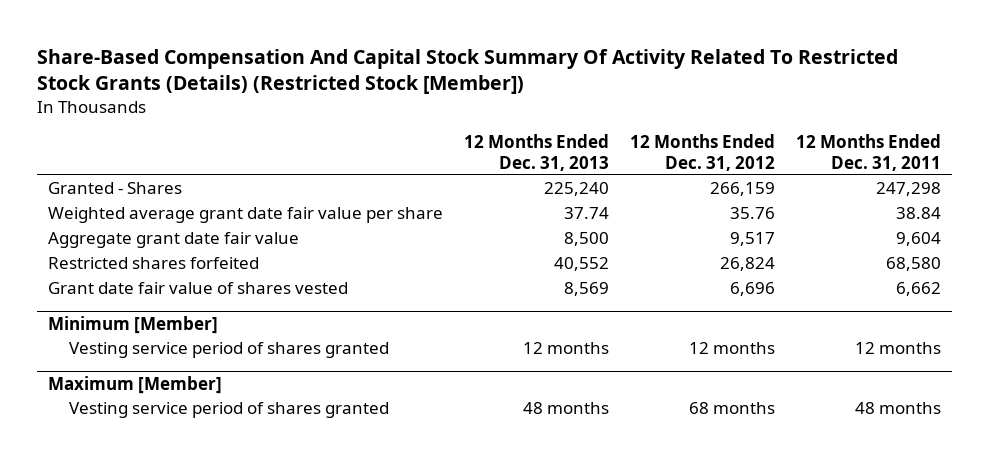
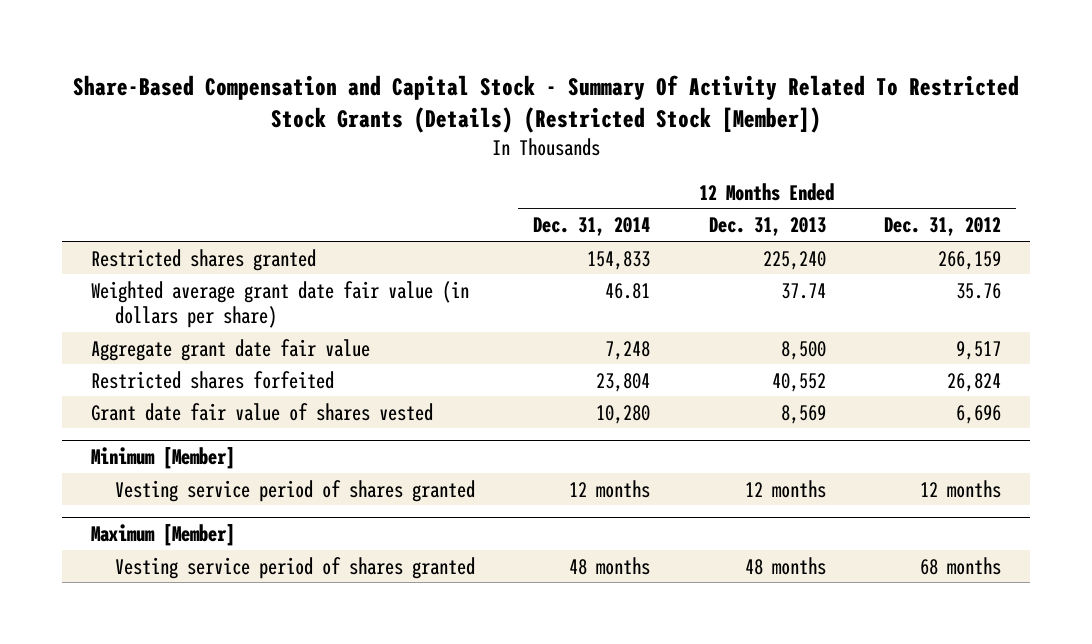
- Share-Based Compensation And Capital Stock Summary Of Activity Related To Restricted Stock Grants (Details) (Restricted Stock [Member])
+ Share-Based Compensation and Capital Stock - Summary Of Activity Related To Restricted Stock Grants (Details) (Restricted Stock [Member])
- | 12 Months Ended Dec. 31, 2013 | 12 Months Ended Dec. 31, 2012 | 12 Months Ended Dec. 31, 2011
+ | 12 Months Ended Dec. 31, 2014 | 12 Months Ended Dec. 31, 2013 | 12 Months Ended Dec. 31, 2012
- Granted - Shares | 225,240 | 266,159 | 247,298
- Weighted average grant date fair value per share | 37.74 | 35.76 | 38.84
+ Restricted shares granted | 154,833 | 225,240 | 266,159
+ Weighted average grant date fair value (in dollars per share) | 46.81 | 37.74 | 35.76

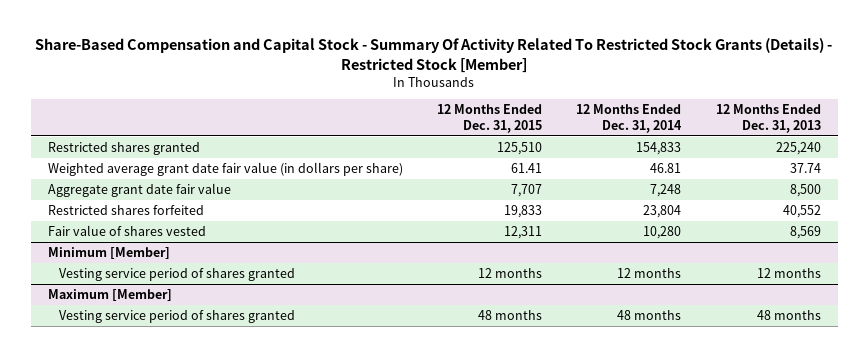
- Share-Based Compensation and Capital Stock - Summary Of Activity Related To Restricted Stock Grants (Details) (Restricted Stock [Member])
+ Share-Based Compensation and Capital Stock - Summary Of Activity Related To Restricted Stock Grants (Details) - Restricted Stock [Member]
- | 12 Months Ended Dec. 31, 2014 | 12 Months Ended Dec. 31, 2013 | 12 Months Ended Dec. 31, 2012
+ | 12 Months Ended Dec. 31, 2015 | 12 Months Ended Dec. 31, 2014 | 12 Months Ended Dec. 31, 2013
- Grant date fair value of shares vested | 10,280 | 8,569 | 6,696
+ Fair value of shares vested | 12,311 | 10,280 | 8,569

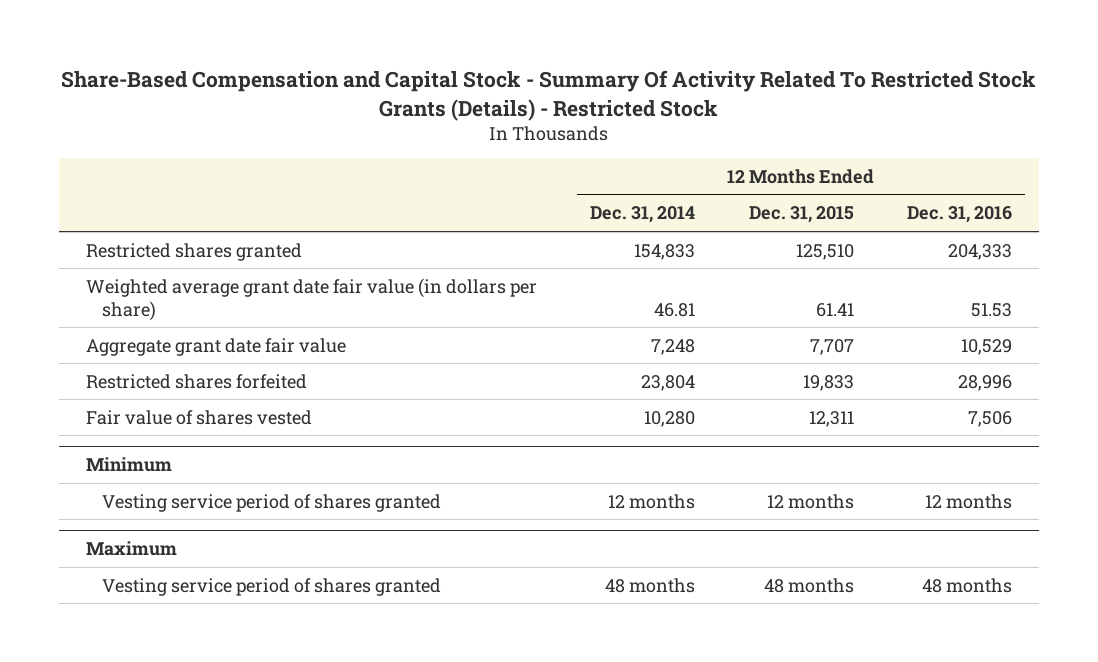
- Share-Based Compensation and Capital Stock - Summary Of Activity Related To Restricted Stock Grants (Details) - Restricted Stock [Member]
+ Share-Based Compensation and Capital Stock - Summary Of Activity Related To Restricted Stock Grants (Details) - Restricted Stock
- | 12 Months Ended Dec. 31, 2015 | 12 Months Ended Dec. 31, 2014 | 12 Months Ended Dec. 31, 2013
+ | 12 Months Ended Dec. 31, 2014 | 12 Months Ended Dec. 31, 2015 | 12 Months Ended Dec. 31, 2016
- Minimum [Member]
+ Minimum
- Maximum [Member]
+ Maximum

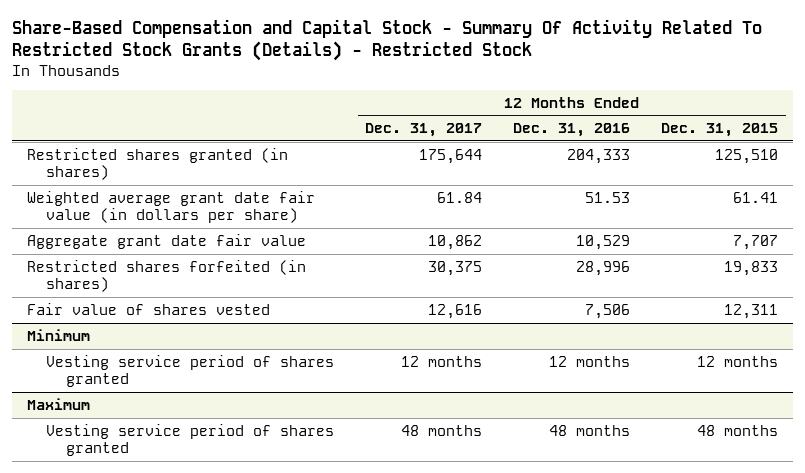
- | 12 Months Ended Dec. 31, 2014 | 12 Months Ended Dec. 31, 2015 | 12 Months Ended Dec. 31, 2016
+ | 12 Months Ended Dec. 31, 2017 | 12 Months Ended Dec. 31, 2016 | 12 Months Ended Dec. 31, 2015
- Restricted shares granted | 154,833 | 125,510 | 204,333
+ Restricted shares granted (in shares) | 175,644 | 204,333 | 125,510
- Restricted shares forfeited | 23,804 | 19,833 | 28,996
+ Restricted shares forfeited (in shares) | 30,375 | 28,996 | 19,833

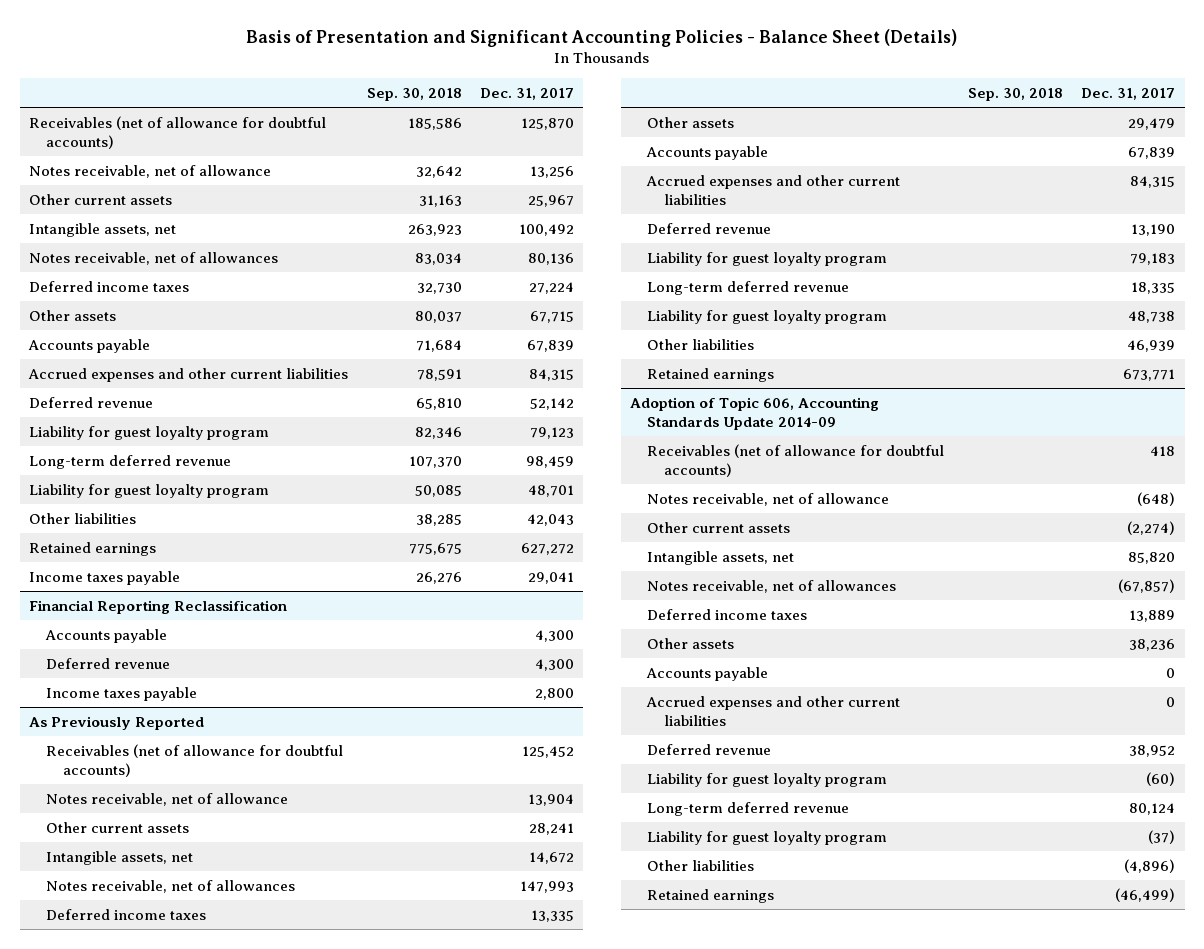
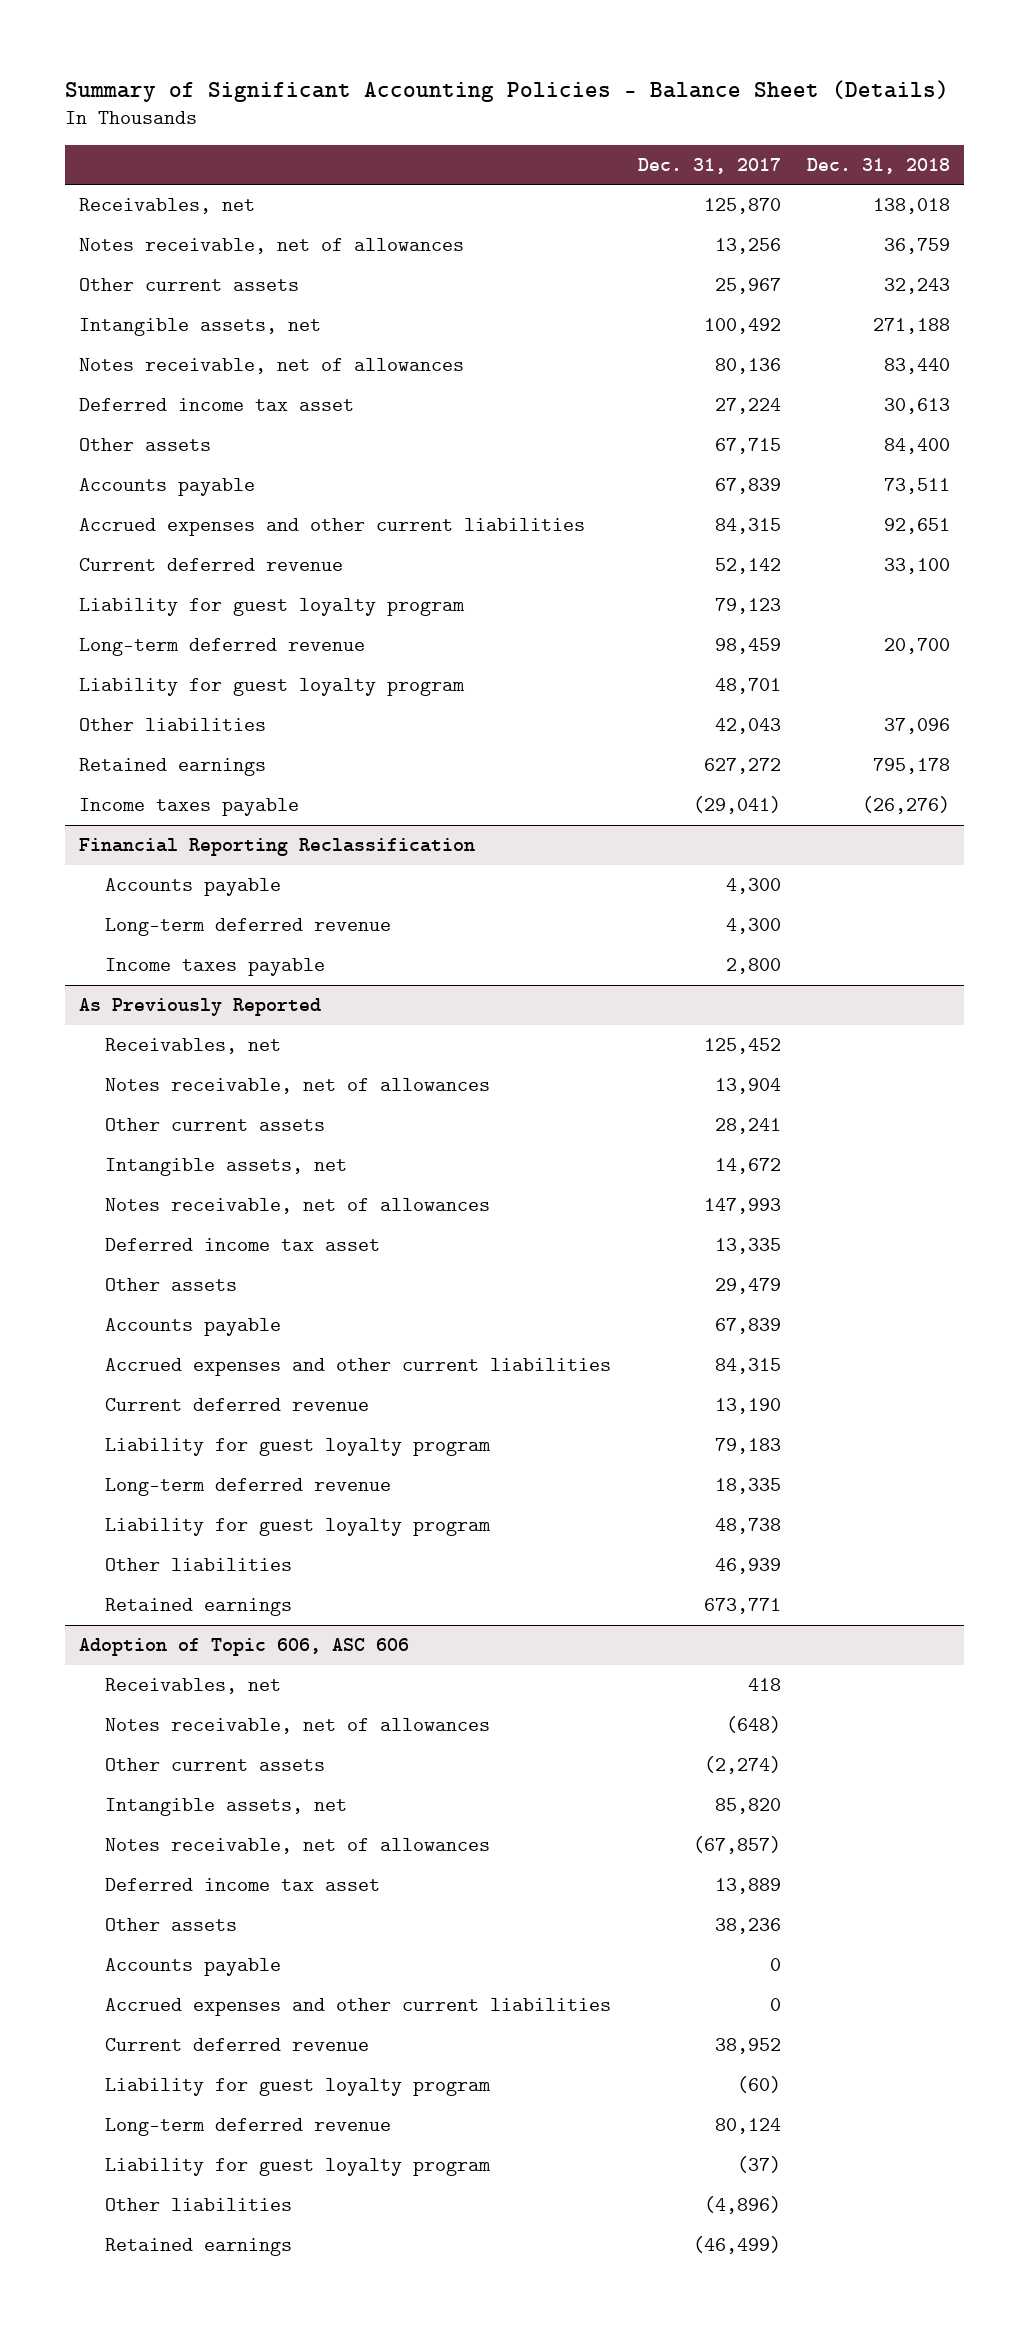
- Basis of Presentation and Significant Accounting Policies - Balance Sheet (Details)
+ Summary of Significant Accounting Policies - Balance Sheet (Details)
- | Sep. 30, 2018 | Dec. 31, 2017
+ | Dec. 31, 2017 | Dec. 31, 2018
- Receivables (net of allowance for doubtful accounts) | 185,586 | 125,870
- Notes receivable, net of allowance | 32,642 | 13,256
+ Receivables, net | 125,870 | 138,018
+ Notes receivable, net of allowances | 13,256 | 36,759
- Deferred income taxes | 32,730 | 27,224
+ Deferred income tax asset | 27,224 | 30,613
- Deferred revenue | 65,810 | 52,142
+ Current deferred revenue | 52,142 | 33,100
- Income taxes payable | 26,276 | 29,041
+ Income taxes payable | (29,041) | (26,276)
@ Financial Reporting Reclassification
- Deferred revenue | | 4,300
+ Long-term deferred revenue | 4,300 |
@ As Previously Reported
- Receivables (net of allowance for doubtful accounts) | | 125,452
- Notes receivable, net of allowance | | 13,904
+ Receivables, net | 125,452 |
+ Notes receivable, net of allowances | 13,904 |
- Deferred income taxes | | 13,335
+ Deferred income tax asset | 13,335 |
- Deferred revenue | | 13,190
+ Current deferred revenue | 13,190 |
- Adoption of Topic 606, Accounting Standards Update 2014-09
- Receivables (net of allowance for doubtful accounts) | | 418
- Notes receivable, net of allowance | | (648)
+ Adoption of Topic 606, ASC 606
+ Receivables, net | 418 |
+ Notes receivable, net of allowances | (648) |
- Deferred income taxes | | 13,889
+ Deferred income tax asset | 13,889 |
- Deferred revenue | | 38,952
+ Current deferred revenue | 38,952 |

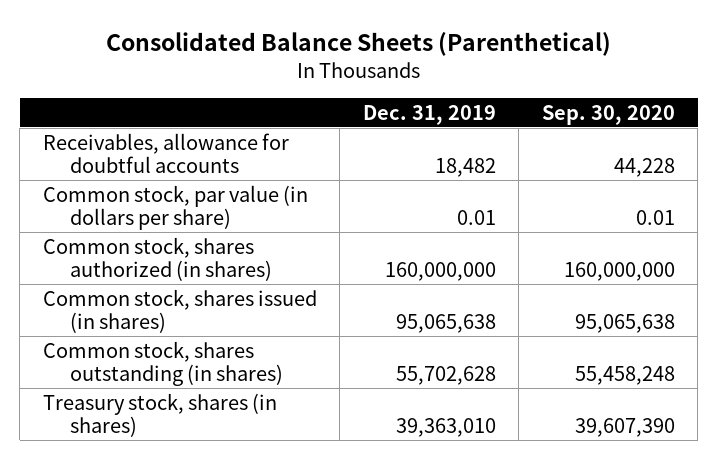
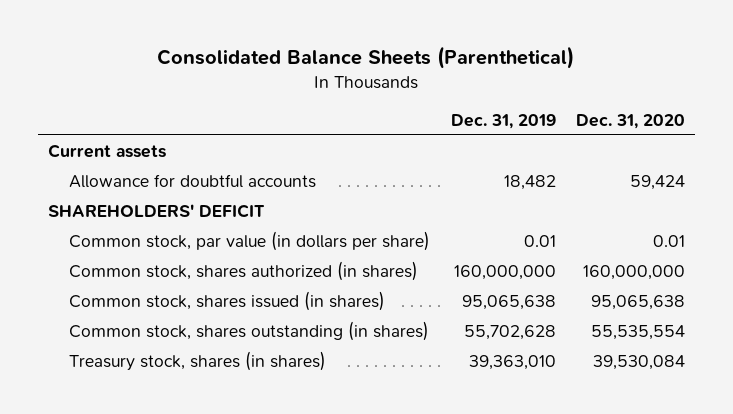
- | Dec. 31, 2019 | Sep. 30, 2020
+ | Dec. 31, 2019 | Dec. 31, 2020
- Receivables, allowance for doubtful accounts | 18,482 | 44,228
+ Current assets
+ Allowance for doubtful accounts | 18,482 | 59,424
+ SHAREHOLDERS' DEFICIT

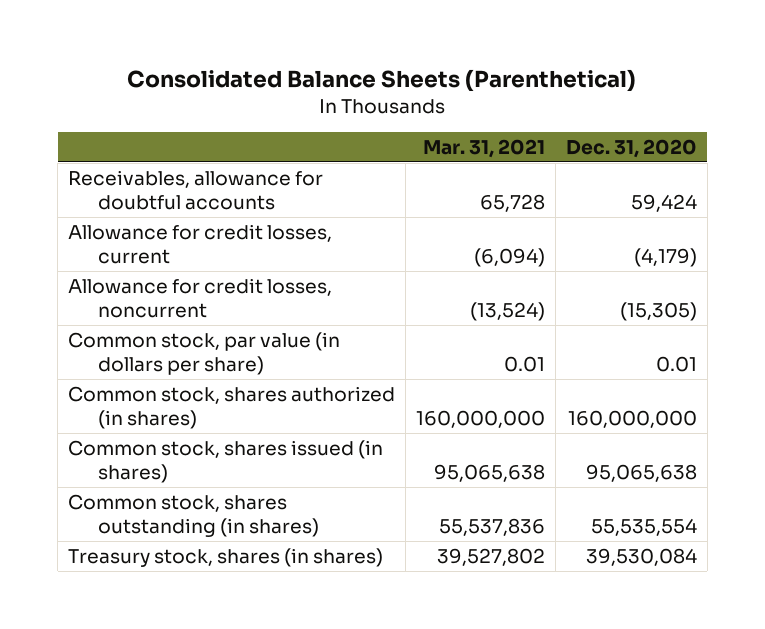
- | Dec. 31, 2019 | Dec. 31, 2020
+ | Mar. 31, 2021 | Dec. 31, 2020
- Current assets
- Allowance for doubtful accounts | 18,482 | 59,424
- SHAREHOLDERS' DEFICIT
+ Receivables, allowance for doubtful accounts | 65,728 | 59,424
+ Allowance for credit losses, current | (6,094) | (4,179)
+ Allowance for credit losses, noncurrent | (13,524) | (15,305)

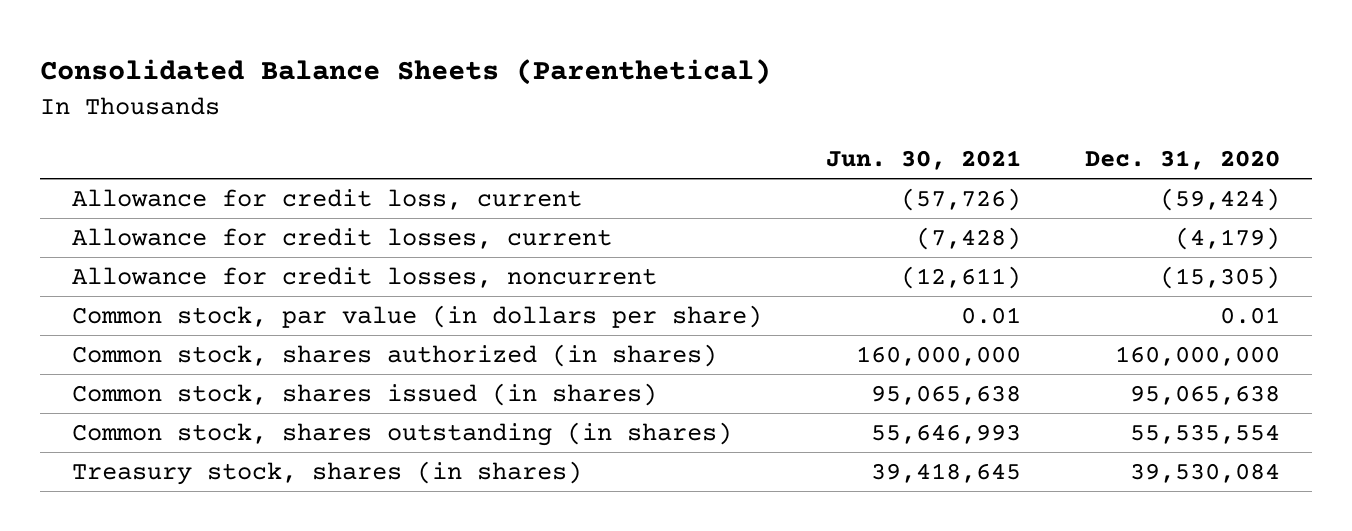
- | Mar. 31, 2021 | Dec. 31, 2020
+ | Jun. 30, 2021 | Dec. 31, 2020
- Receivables, allowance for doubtful accounts | 65,728 | 59,424
+ Allowance for credit loss, current | (57,726) | (59,424)

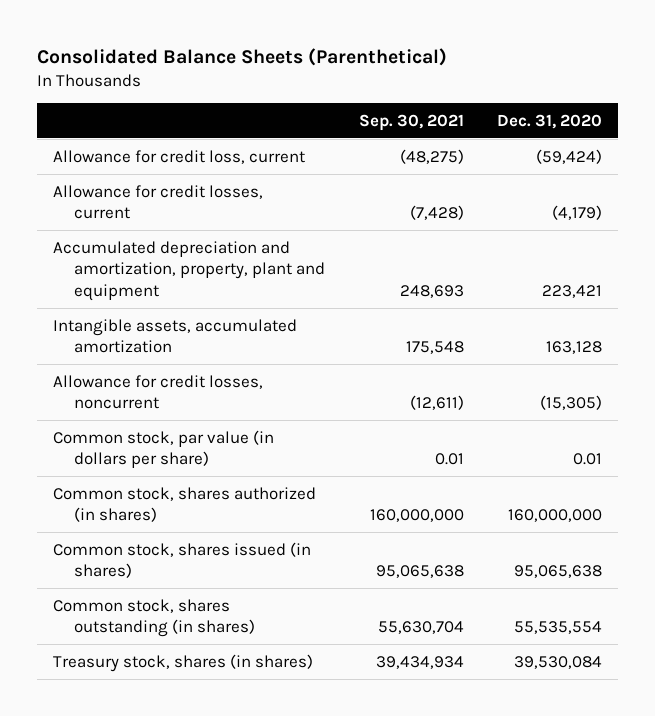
- | Jun. 30, 2021 | Dec. 31, 2020
+ | Sep. 30, 2021 | Dec. 31, 2020
+ Accumulated depreciation and amortization, property, plant and equipment | 248,693 | 223,421
+ Intangible assets, accumulated amortization | 175,548 | 163,128

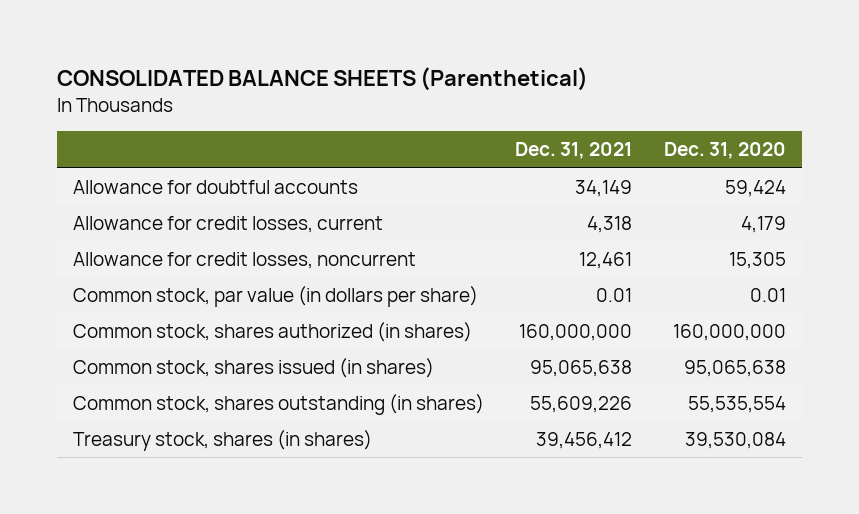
- Consolidated Balance Sheets (Parenthetical)
+ CONSOLIDATED BALANCE SHEETS (Parenthetical)
- | Sep. 30, 2021 | Dec. 31, 2020
+ | Dec. 31, 2021 | Dec. 31, 2020
- Allowance for credit loss, current | (48,275) | (59,424)
- Allowance for credit losses, current | (7,428) | (4,179)
- Accumulated depreciation and amortization, property, plant and equipment | 248,693 | 223,421
- Intangible assets, accumulated amortization | 175,548 | 163,128
- Allowance for credit losses, noncurrent | (12,611) | (15,305)
+ Allowance for doubtful accounts | 34,149 | 59,424
+ Allowance for credit losses, current | 4,318 | 4,179
+ Allowance for credit losses, noncurrent | 12,461 | 15,305

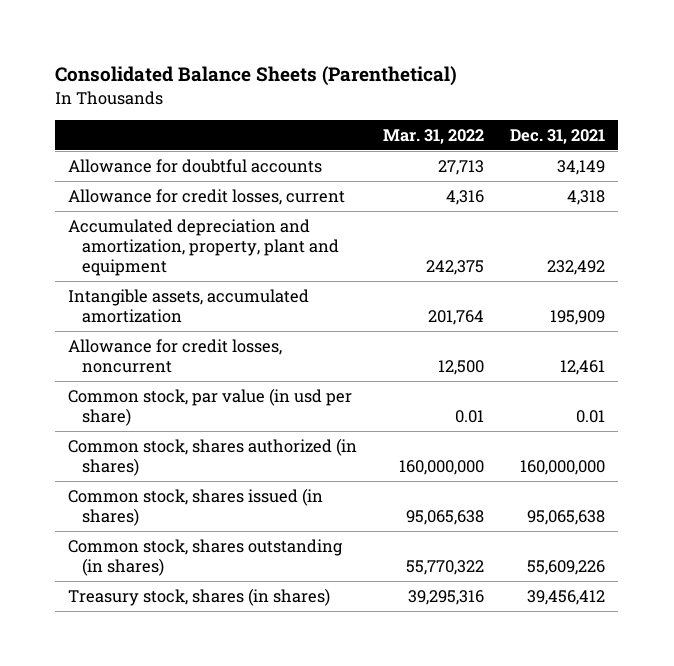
- CONSOLIDATED BALANCE SHEETS (Parenthetical)
+ Consolidated Balance Sheets (Parenthetical)
- | Dec. 31, 2021 | Dec. 31, 2020
+ | Mar. 31, 2022 | Dec. 31, 2021
+ Accumulated depreciation and amortization, property, plant and equipment | 242,375 | 232,492
+ Intangible assets, accumulated amortization | 201,764 | 195,909
- Common stock, par value (in dollars per share) | 0.01 | 0.01
+ Common stock, par value (in usd per share) | 0.01 | 0.01

